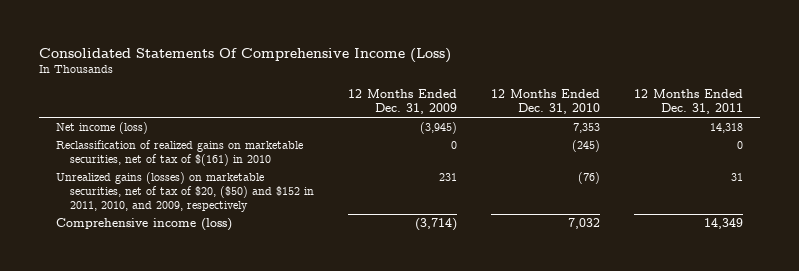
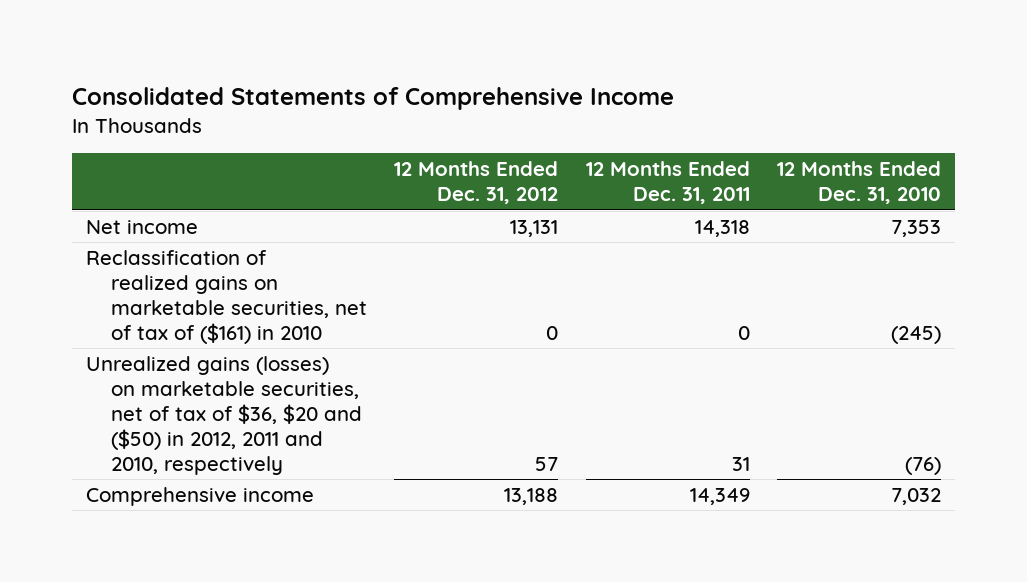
- Consolidated Statements Of Comprehensive Income (Loss)
+ Consolidated Statements of Comprehensive Income
- | 12 Months Ended Dec. 31, 2009 | 12 Months Ended Dec. 31, 2010 | 12 Months Ended Dec. 31, 2011
+ | 12 Months Ended Dec. 31, 2012 | 12 Months Ended Dec. 31, 2011 | 12 Months Ended Dec. 31, 2010
- Net income (loss) | (3,945) | 7,353 | 14,318
- Reclassification of realized gains on marketable securities, net of tax of $(161) in 2010 | 0 | (245) | 0
- Unrealized gains (losses) on marketable securities, net of tax of $20, ($50) and $152 in 2011, 2010, and 2009, respectively | 231 | (76) | 31
- Comprehensive income (loss) | (3,714) | 7,032 | 14,349
+ Net income | 13,131 | 14,318 | 7,353
+ Reclassification of realized gains on marketable securities, net of tax of ($161) in 2010 | 0 | 0 | (245)
+ Unrealized gains (losses) on marketable securities, net of tax of $36, $20 and ($50) in 2012, 2011 and 2010, respectively | 57 | 31 | (76)
+ Comprehensive income | 13,188 | 14,349 | 7,032

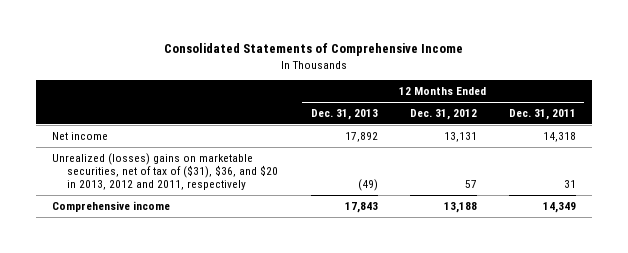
- | 12 Months Ended Dec. 31, 2012 | 12 Months Ended Dec. 31, 2011 | 12 Months Ended Dec. 31, 2010
+ | 12 Months Ended Dec. 31, 2013 | 12 Months Ended Dec. 31, 2012 | 12 Months Ended Dec. 31, 2011
- Reclassification of realized gains on marketable securities, net of tax of ($161) in 2010 | 0 | 0 | (245)
- Unrealized gains (losses) on marketable securities, net of tax of $36, $20 and ($50) in 2012, 2011 and 2010, respectively | 57 | 31 | (76)
+ Unrealized (losses) gains on marketable securities, net of tax of ($31), $36, and $20 in 2013, 2012 and 2011, respectively | (49) | 57 | 31

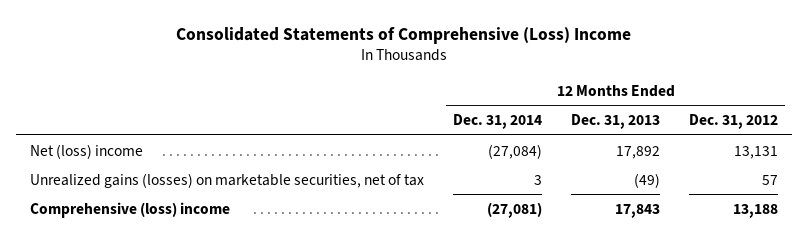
- Consolidated Statements of Comprehensive Income
+ Consolidated Statements of Comprehensive (Loss) Income
- | 12 Months Ended Dec. 31, 2013 | 12 Months Ended Dec. 31, 2012 | 12 Months Ended Dec. 31, 2011
+ | 12 Months Ended Dec. 31, 2014 | 12 Months Ended Dec. 31, 2013 | 12 Months Ended Dec. 31, 2012
- Net income | 17,892 | 13,131 | 14,318
- Unrealized (losses) gains on marketable securities, net of tax of ($31), $36, and $20 in 2013, 2012 and 2011, respectively | (49) | 57 | 31
- Comprehensive income | 17,843 | 13,188 | 14,349
+ Net (loss) income | (27,084) | 17,892 | 13,131
+ Unrealized gains (losses) on marketable securities, net of tax | 3 | (49) | 57
+ Comprehensive (loss) income | (27,081) | 17,843 | 13,188

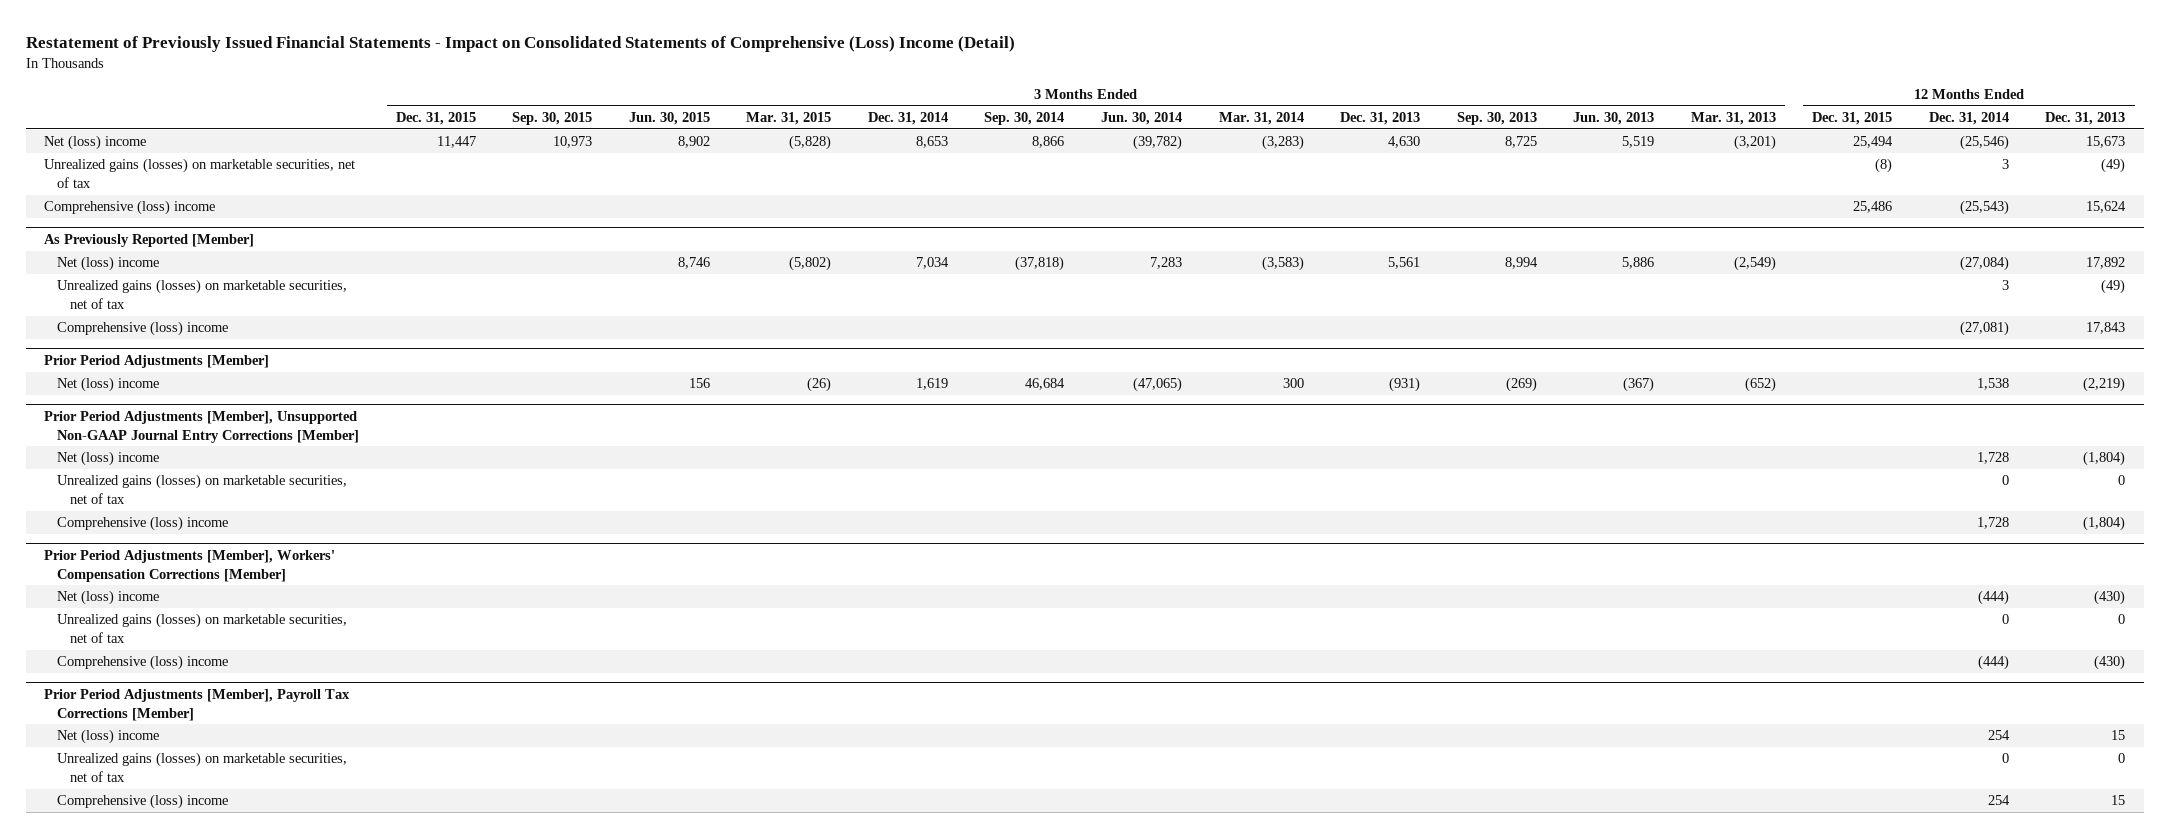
- Consolidated Statements of Comprehensive (Loss) Income
+ Restatement of Previously Issued Financial Statements - Impact on Consolidated Statements of Comprehensive (Loss) Income (Detail)
- | 12 Months Ended Dec. 31, 2014 | 12 Months Ended Dec. 31, 2013 | 12 Months Ended Dec. 31, 2012
+ | 3 Months Ended Dec. 31, 2015 | 3 Months Ended Sep. 30, 2015 | 3 Months Ended Jun. 30, 2015 | 3 Months Ended Mar. 31, 2015 | 3 Months Ended Dec. 31, 2014 | 3 Months Ended Sep. 30, 2014 | 3 Months Ended Jun. 30, 2014 | 3 Months Ended Mar. 31, 2014 | 3 Months Ended Dec. 31, 2013 | 3 Months Ended Sep. 30, 2013 | 3 Months Ended Jun. 30, 2013 | 3 Months Ended Mar. 31, 2013 | 12 Months Ended Dec. 31, 2015 | 12 Months Ended Dec. 31, 2014 | 12 Months Ended Dec. 31, 2013
+ Net (loss) income | 11,447 | 10,973 | 8,902 | (5,828) | 8,653 | 8,866 | (39,782) | (3,283) | 4,630 | 8,725 | 5,519 | (3,201) | 25,494 | (25,546) | 15,673
+ Unrealized gains (losses) on marketable securities, net of tax | | | | | | | | | | | | | (8) | 3 | (49)
+ Comprehensive (loss) income | | | | | | | | | | | | | 25,486 | (25,543) | 15,624
+ As Previously Reported [Member]
+ Prior Period Adjustments [Member]
+ Net (loss) income | | | 156 | (26) | 1,619 | 46,684 | (47,065) | 300 | (931) | (269) | (367) | (652) | | 1,538 | (2,219)
+ Prior Period Adjustments [Member], Unsupported Non-GAAP Journal Entry Corrections [Member]
+ Net (loss) income | | | | | | | | | | | | | | 1,728 | (1,804)
+ Unrealized gains (losses) on marketable securities, net of tax | | | | | | | | | | | | | | 0 | 0
+ Comprehensive (loss) income | | | | | | | | | | | | | | 1,728 | (1,804)
+ Prior Period Adjustments [Member], Workers' Compensation Corrections [Member]
+ Net (loss) income | | | | | | | | | | | | | | (444) | (430)
+ Unrealized gains (losses) on marketable securities, net of tax | | | | | | | | | | | | | | 0 | 0
+ Comprehensive (loss) income | | | | | | | | | | | | | | (444) | (430)
+ Prior Period Adjustments [Member], Payroll Tax Corrections [Member]
+ Net (loss) income | | | | | | | | | | | | | | 254 | 15
+ Unrealized gains (losses) on marketable securities, net of tax | | | | | | | | | | | | | | 0 | 0
+ Comprehensive (loss) income | | | | | | | | | | | | | | 254 | 15

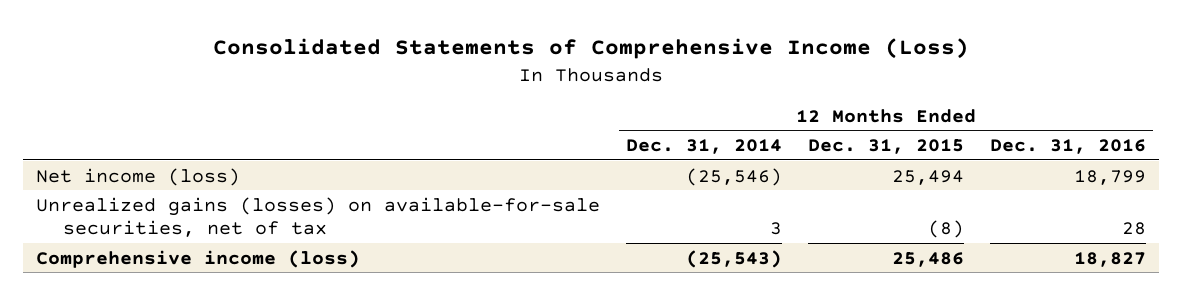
- Restatement of Previously Issued Financial Statements - Impact on Consolidated Statements of Comprehensive (Loss) Income (Detail)
+ Consolidated Statements of Comprehensive Income (Loss)
- | 3 Months Ended Dec. 31, 2015 | 3 Months Ended Sep. 30, 2015 | 3 Months Ended Jun. 30, 2015 | 3 Months Ended Mar. 31, 2015 | 3 Months Ended Dec. 31, 2014 | 3 Months Ended Sep. 30, 2014 | 3 Months Ended Jun. 30, 2014 | 3 Months Ended Mar. 31, 2014 | 3 Months Ended Dec. 31, 2013 | 3 Months Ended Sep. 30, 2013 | 3 Months Ended Jun. 30, 2013 | 3 Months Ended Mar. 31, 2013 | 12 Months Ended Dec. 31, 2015 | 12 Months Ended Dec. 31, 2014 | 12 Months Ended Dec. 31, 2013
+ | 12 Months Ended Dec. 31, 2014 | 12 Months Ended Dec. 31, 2015 | 12 Months Ended Dec. 31, 2016
- Net (loss) income | 11,447 | 10,973 | 8,902 | (5,828) | 8,653 | 8,866 | (39,782) | (3,283) | 4,630 | 8,725 | 5,519 | (3,201) | 25,494 | (25,546) | 15,673
- Unrealized gains (losses) on marketable securities, net of tax | | | | | | | | | | | | | (8) | 3 | (49)
- Comprehensive (loss) income | | | | | | | | | | | | | 25,486 | (25,543) | 15,624
- As Previously Reported [Member]
- Net (loss) income | | | 8,746 | (5,802) | 7,034 | (37,818) | 7,283 | (3,583) | 5,561 | 8,994 | 5,886 | (2,549) | | (27,084) | 17,892
- Unrealized gains (losses) on marketable securities, net of tax | | | | | | | | | | | | | | 3 | (49)
- Comprehensive (loss) income | | | | | | | | | | | | | | (27,081) | 17,843
- Prior Period Adjustments [Member]
- Net (loss) income | | | 156 | (26) | 1,619 | 46,684 | (47,065) | 300 | (931) | (269) | (367) | (652) | | 1,538 | (2,219)
- Prior Period Adjustments [Member], Unsupported Non-GAAP Journal Entry Corrections [Member]
- Net (loss) income | | | | | | | | | | | | | | 1,728 | (1,804)
- Unrealized gains (losses) on marketable securities, net of tax | | | | | | | | | | | | | | 0 | 0
- Comprehensive (loss) income | | | | | | | | | | | | | | 1,728 | (1,804)
- Prior Period Adjustments [Member], Workers' Compensation Corrections [Member]
- Net (loss) income | | | | | | | | | | | | | | (444) | (430)
- Unrealized gains (losses) on marketable securities, net of tax | | | | | | | | | | | | | | 0 | 0
- Comprehensive (loss) income | | | | | | | | | | | | | | (444) | (430)
- Prior Period Adjustments [Member], Payroll Tax Corrections [Member]
- Net (loss) income | | | | | | | | | | | | | | 254 | 15
- Unrealized gains (losses) on marketable securities, net of tax | | | | | | | | | | | | | | 0 | 0
- Comprehensive (loss) income | | | | | | | | | | | | | | 254 | 15
+ Net income (loss) | (25,546) | 25,494 | 18,799
+ Unrealized gains (losses) on available-for-sale securities, net of tax | 3 | (8) | 28
+ Comprehensive income (loss) | (25,543) | 25,486 | 18,827

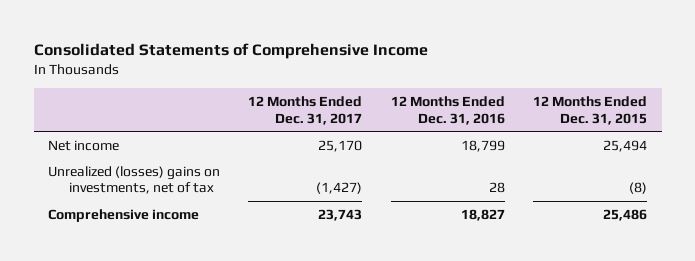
- Consolidated Statements of Comprehensive Income (Loss)
+ Consolidated Statements of Comprehensive Income
- | 12 Months Ended Dec. 31, 2014 | 12 Months Ended Dec. 31, 2015 | 12 Months Ended Dec. 31, 2016
+ | 12 Months Ended Dec. 31, 2017 | 12 Months Ended Dec. 31, 2016 | 12 Months Ended Dec. 31, 2015
- Net income (loss) | (25,546) | 25,494 | 18,799
- Unrealized gains (losses) on available-for-sale securities, net of tax | 3 | (8) | 28
- Comprehensive income (loss) | (25,543) | 25,486 | 18,827
+ Net income | 25,170 | 18,799 | 25,494
+ Unrealized (losses) gains on investments, net of tax | (1,427) | 28 | (8)
+ Comprehensive income | 23,743 | 18,827 | 25,486

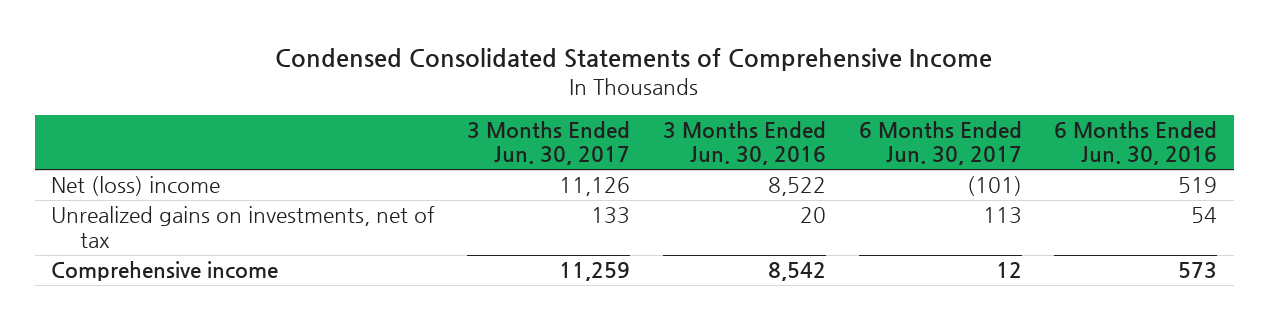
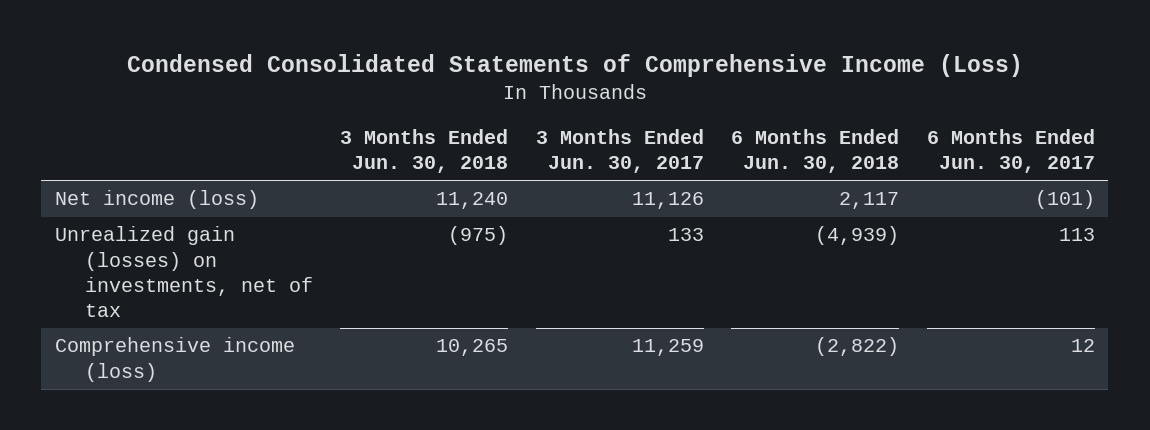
- Condensed Consolidated Statements of Comprehensive Income
+ Condensed Consolidated Statements of Comprehensive Income (Loss)
- | 3 Months Ended Jun. 30, 2017 | 3 Months Ended Jun. 30, 2016 | 6 Months Ended Jun. 30, 2017 | 6 Months Ended Jun. 30, 2016
+ | 3 Months Ended Jun. 30, 2018 | 3 Months Ended Jun. 30, 2017 | 6 Months Ended Jun. 30, 2018 | 6 Months Ended Jun. 30, 2017
- Net (loss) income | 11,126 | 8,522 | (101) | 519
- Unrealized gains on investments, net of tax | 133 | 20 | 113 | 54
- Comprehensive income | 11,259 | 8,542 | 12 | 573
+ Net income (loss) | 11,240 | 11,126 | 2,117 | (101)
+ Unrealized gain (losses) on investments, net of tax | (975) | 133 | (4,939) | 113
+ Comprehensive income (loss) | 10,265 | 11,259 | (2,822) | 12

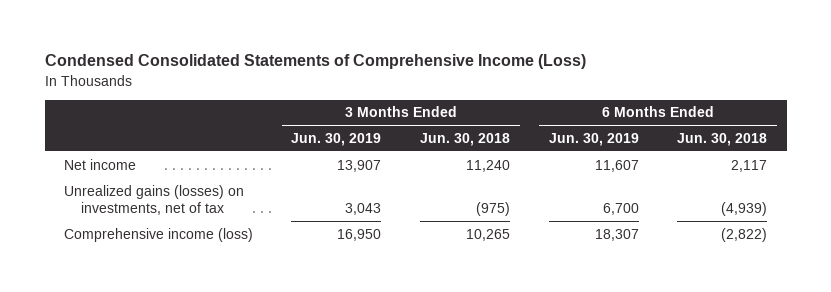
- | 3 Months Ended Jun. 30, 2018 | 3 Months Ended Jun. 30, 2017 | 6 Months Ended Jun. 30, 2018 | 6 Months Ended Jun. 30, 2017
+ | 3 Months Ended Jun. 30, 2019 | 3 Months Ended Jun. 30, 2018 | 6 Months Ended Jun. 30, 2019 | 6 Months Ended Jun. 30, 2018
- Net income (loss) | 11,240 | 11,126 | 2,117 | (101)
- Unrealized gain (losses) on investments, net of tax | (975) | 133 | (4,939) | 113
+ Net income | 13,907 | 11,240 | 11,607 | 2,117
+ Unrealized gains (losses) on investments, net of tax | 3,043 | (975) | 6,700 | (4,939)

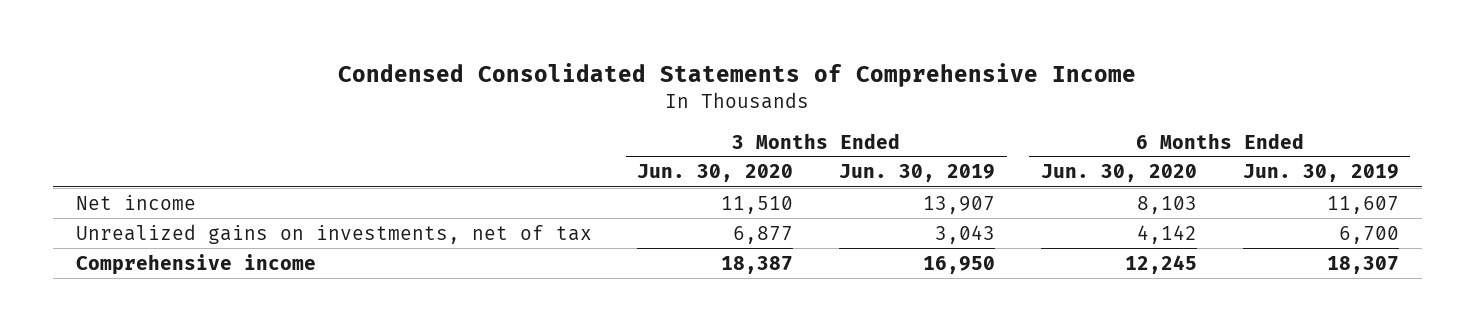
- Condensed Consolidated Statements of Comprehensive Income (Loss)
+ Condensed Consolidated Statements of Comprehensive Income
- | 3 Months Ended Jun. 30, 2019 | 3 Months Ended Jun. 30, 2018 | 6 Months Ended Jun. 30, 2019 | 6 Months Ended Jun. 30, 2018
+ | 3 Months Ended Jun. 30, 2020 | 3 Months Ended Jun. 30, 2019 | 6 Months Ended Jun. 30, 2020 | 6 Months Ended Jun. 30, 2019
- Unrealized gains (losses) on investments, net of tax | 3,043 | (975) | 6,700 | (4,939)
- Comprehensive income (loss) | 16,950 | 10,265 | 18,307 | (2,822)
+ Unrealized gains on investments, net of tax | 6,877 | 3,043 | 4,142 | 6,700
+ Comprehensive income | 18,387 | 16,950 | 12,245 | 18,307

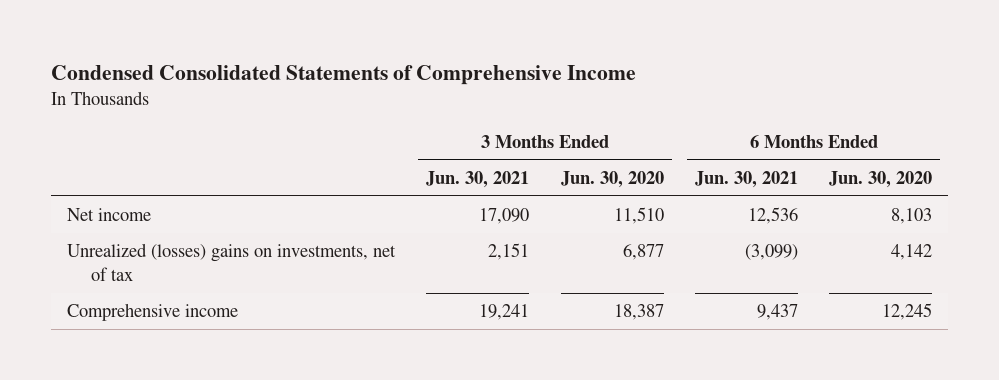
- | 3 Months Ended Jun. 30, 2020 | 3 Months Ended Jun. 30, 2019 | 6 Months Ended Jun. 30, 2020 | 6 Months Ended Jun. 30, 2019
+ | 3 Months Ended Jun. 30, 2021 | 3 Months Ended Jun. 30, 2020 | 6 Months Ended Jun. 30, 2021 | 6 Months Ended Jun. 30, 2020
- Unrealized gains on investments, net of tax | 6,877 | 3,043 | 4,142 | 6,700
+ Unrealized (losses) gains on investments, net of tax | 2,151 | 6,877 | (3,099) | 4,142

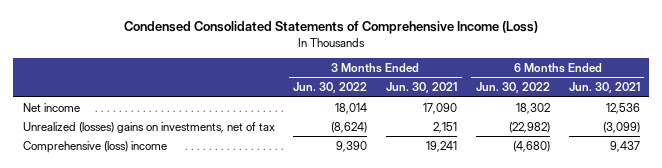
- Condensed Consolidated Statements of Comprehensive Income
+ Condensed Consolidated Statements of Comprehensive Income (Loss)
- | 3 Months Ended Jun. 30, 2021 | 3 Months Ended Jun. 30, 2020 | 6 Months Ended Jun. 30, 2021 | 6 Months Ended Jun. 30, 2020
+ | 3 Months Ended Jun. 30, 2022 | 3 Months Ended Jun. 30, 2021 | 6 Months Ended Jun. 30, 2022 | 6 Months Ended Jun. 30, 2021
- Comprehensive income | 19,241 | 18,387 | 9,437 | 12,245
+ Comprehensive (loss) income | 9,390 | 19,241 | (4,680) | 9,437

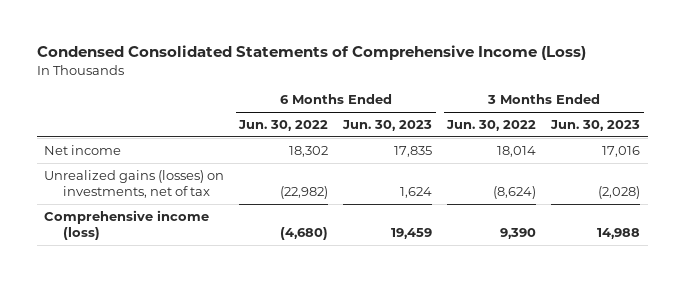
- | 3 Months Ended Jun. 30, 2022 | 3 Months Ended Jun. 30, 2021 | 6 Months Ended Jun. 30, 2022 | 6 Months Ended Jun. 30, 2021
+ | 6 Months Ended Jun. 30, 2022 | 6 Months Ended Jun. 30, 2023 | 3 Months Ended Jun. 30, 2022 | 3 Months Ended Jun. 30, 2023
- Unrealized (losses) gains on investments, net of tax | (8,624) | 2,151 | (22,982) | (3,099)
- Comprehensive (loss) income | 9,390 | 19,241 | (4,680) | 9,437
+ Unrealized gains (losses) on investments, net of tax | (22,982) | 1,624 | (8,624) | (2,028)
+ Comprehensive income (loss) | (4,680) | 19,459 | 9,390 | 14,988

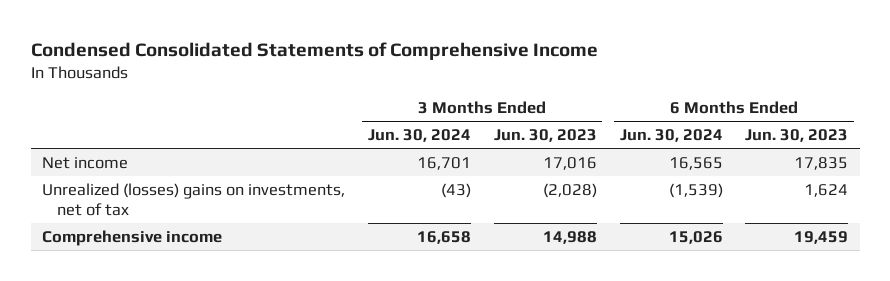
- Condensed Consolidated Statements of Comprehensive Income (Loss)
+ Condensed Consolidated Statements of Comprehensive Income
- | 6 Months Ended Jun. 30, 2022 | 6 Months Ended Jun. 30, 2023 | 3 Months Ended Jun. 30, 2022 | 3 Months Ended Jun. 30, 2023
+ | 3 Months Ended Jun. 30, 2024 | 3 Months Ended Jun. 30, 2023 | 6 Months Ended Jun. 30, 2024 | 6 Months Ended Jun. 30, 2023
- Unrealized gains (losses) on investments, net of tax | (22,982) | 1,624 | (8,624) | (2,028)
- Comprehensive income (loss) | (4,680) | 19,459 | 9,390 | 14,988
+ Unrealized (losses) gains on investments, net of tax | (43) | (2,028) | (1,539) | 1,624
+ Comprehensive income | 16,658 | 14,988 | 15,026 | 19,459

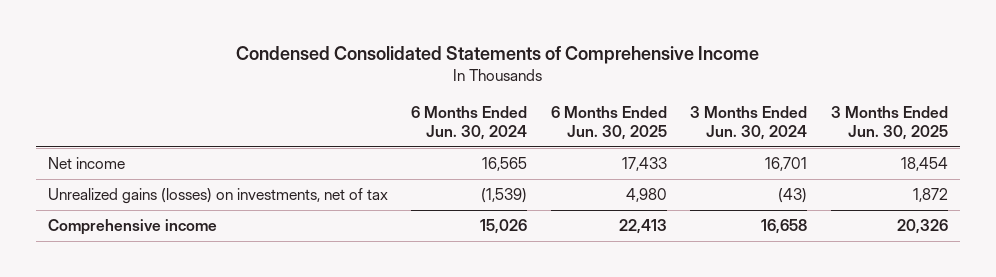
- | 3 Months Ended Jun. 30, 2024 | 3 Months Ended Jun. 30, 2023 | 6 Months Ended Jun. 30, 2024 | 6 Months Ended Jun. 30, 2023
+ | 6 Months Ended Jun. 30, 2024 | 6 Months Ended Jun. 30, 2025 | 3 Months Ended Jun. 30, 2024 | 3 Months Ended Jun. 30, 2025
- Unrealized (losses) gains on investments, net of tax | (43) | (2,028) | (1,539) | 1,624
+ Unrealized gains (losses) on investments, net of tax | (1,539) | 4,980 | (43) | 1,872

